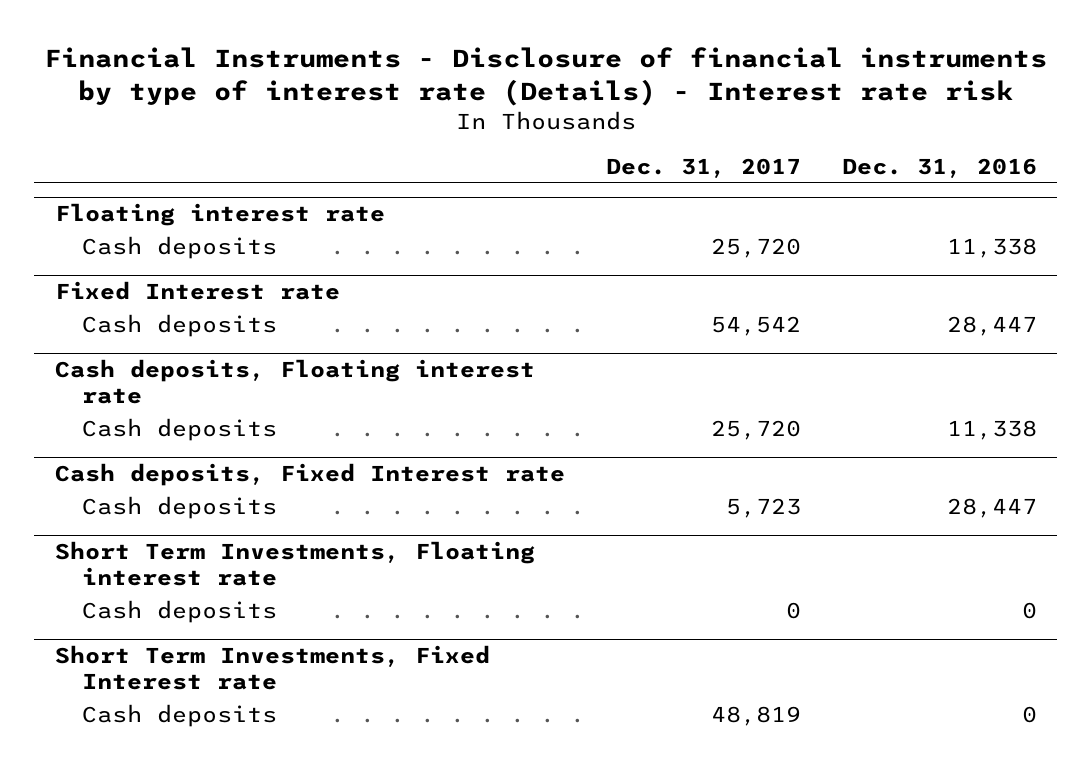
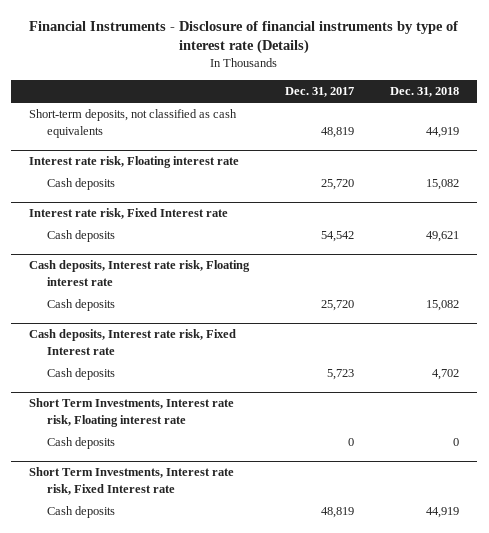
- Financial Instruments - Disclosure of financial instruments by type of interest rate (Details) - Interest rate risk
+ Financial Instruments - Disclosure of financial instruments by type of interest rate (Details)
- | Dec. 31, 2017 | Dec. 31, 2016
+ | Dec. 31, 2017 | Dec. 31, 2018
- Floating interest rate
+ Short-term deposits, not classified as cash equivalents | 48,819 | 44,919
+ Interest rate risk, Floating interest rate
- Fixed Interest rate
+ Interest rate risk, Fixed Interest rate
- Cash deposits, Floating interest rate
+ Cash deposits, Interest rate risk, Floating interest rate
- Cash deposits, Fixed Interest rate
+ Cash deposits, Interest rate risk, Fixed Interest rate
- Short Term Investments, Floating interest rate
+ Short Term Investments, Interest rate risk, Floating interest rate
- Short Term Investments, Fixed Interest rate
+ Short Term Investments, Interest rate risk, Fixed Interest rate

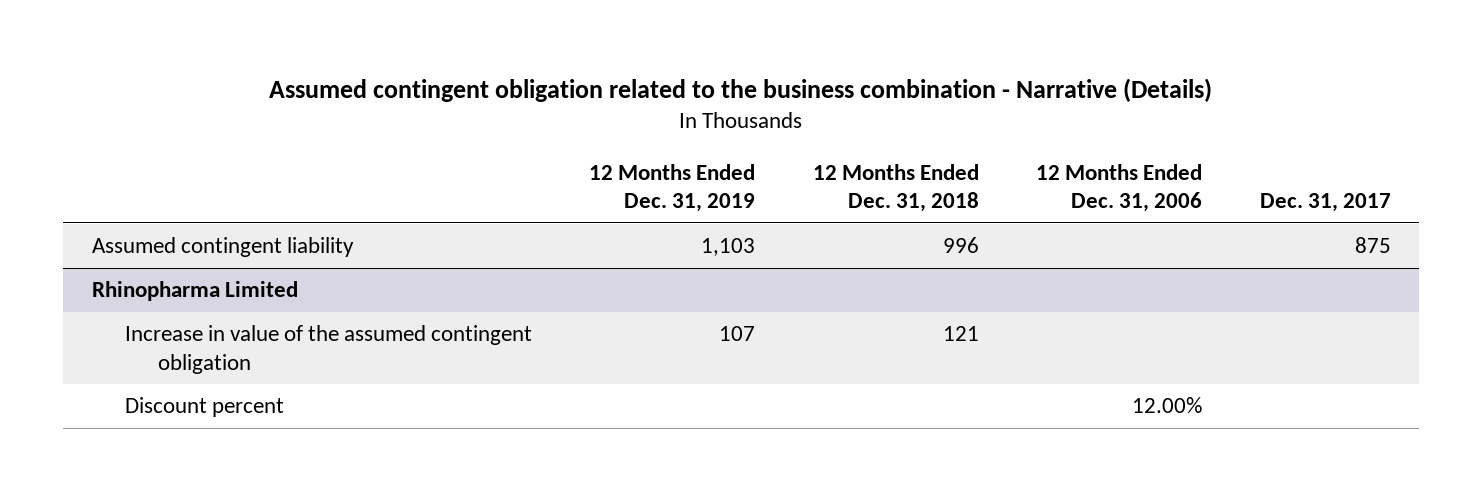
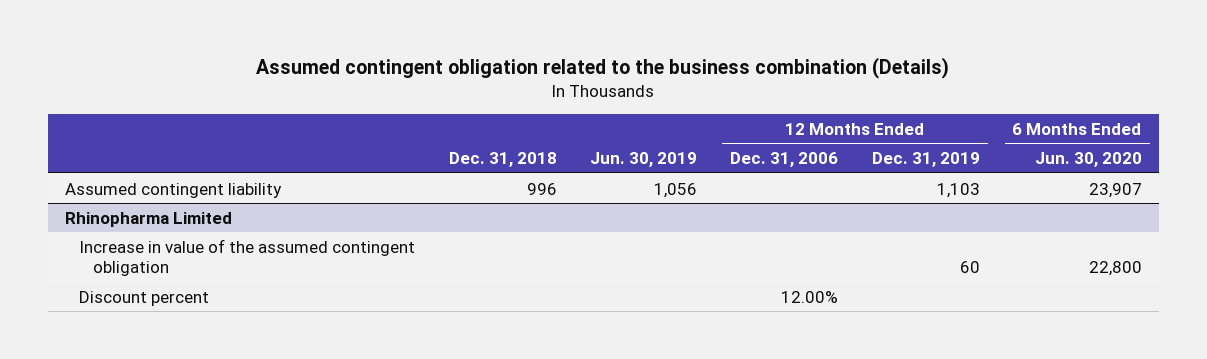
- Assumed contingent obligation related to the business combination - Narrative (Details)
+ Assumed contingent obligation related to the business combination (Details)
- | 12 Months Ended Dec. 31, 2019 | 12 Months Ended Dec. 31, 2018 | 12 Months Ended Dec. 31, 2006 | Dec. 31, 2017
+ | Dec. 31, 2018 | Jun. 30, 2019 | 12 Months Ended Dec. 31, 2006 | 12 Months Ended Dec. 31, 2019 | 6 Months Ended Jun. 30, 2020
@ Rhinopharma Limited
- Increase in value of the assumed contingent obligation | 107 | 121 | |
+ Increase in value of the assumed contingent obligation | | | | 60 | 22,800

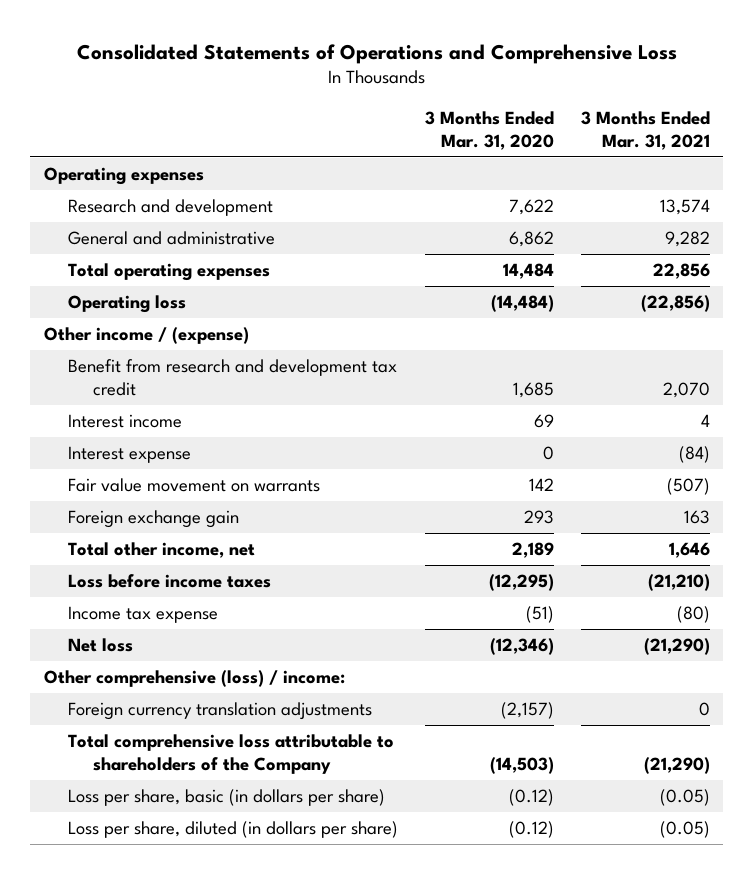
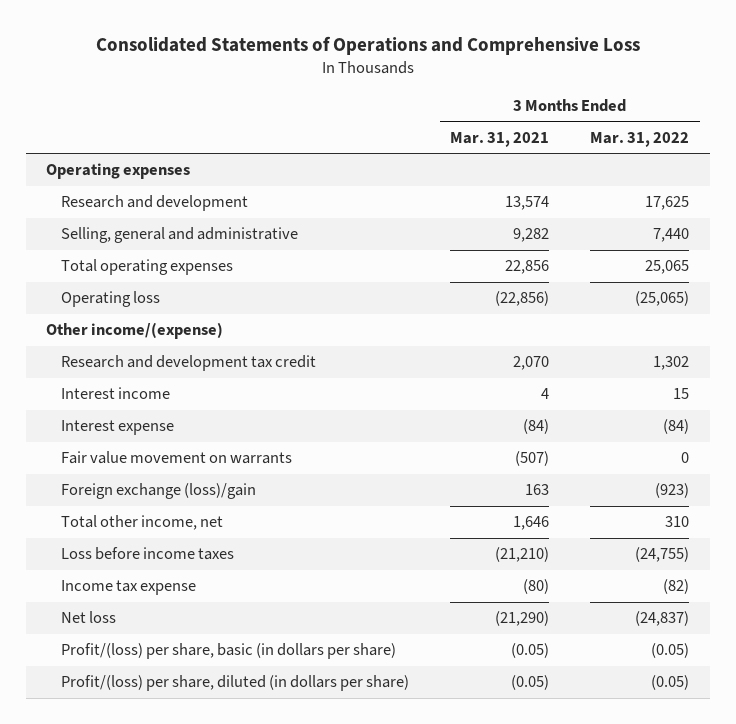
- | 3 Months Ended Mar. 31, 2020 | 3 Months Ended Mar. 31, 2021
+ | 3 Months Ended Mar. 31, 2021 | 3 Months Ended Mar. 31, 2022
- General and administrative | 6,862 | 9,282
+ Selling, general and administrative | 9,282 | 7,440
- Other income / (expense)
- Benefit from research and development tax credit | 1,685 | 2,070
+ Other income/(expense)
+ Research and development tax credit | 2,070 | 1,302
- Foreign exchange gain | 293 | 163
+ Foreign exchange (loss)/gain | 163 | (923)
- Other comprehensive (loss) / income:
- Foreign currency translation adjustments | (2,157) | 0
- Total comprehensive loss attributable to shareholders of the Company | (14,503) | (21,290)
- Loss per share, basic (in dollars per share) | (0.12) | (0.05)
- Loss per share, diluted (in dollars per share) | (0.12) | (0.05)
+ Profit/(loss) per share, basic (in dollars per share) | (0.05) | (0.05)
+ Profit/(loss) per share, diluted (in dollars per share) | (0.05) | (0.05)

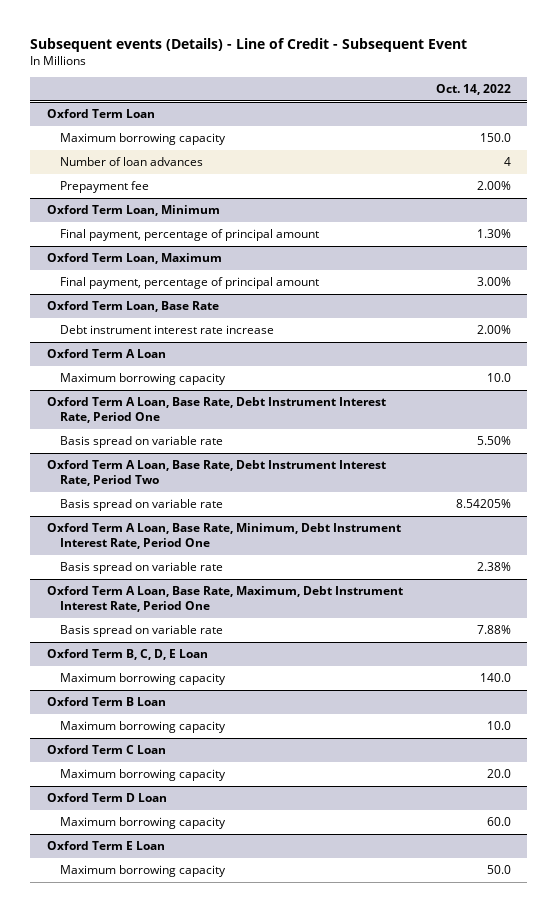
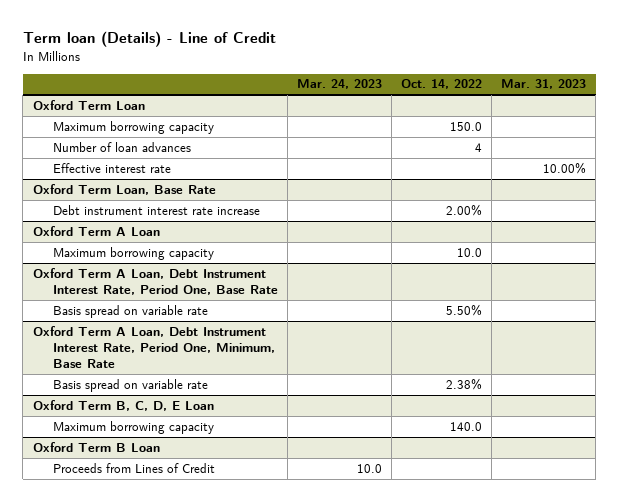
- Subsequent events (Details) - Line of Credit - Subsequent Event
+ Term loan (Details) - Line of Credit
- | Oct. 14, 2022
+ | Mar. 24, 2023 | Oct. 14, 2022 | Mar. 31, 2023
@ Oxford Term Loan
- Prepayment fee | 2.00%
- Oxford Term Loan, Minimum
- Final payment, percentage of principal amount | 1.30%
- Oxford Term Loan, Maximum
- Final payment, percentage of principal amount | 3.00%
@ Oxford Term Loan
+ Effective interest rate | | | 10.00%
- Oxford Term A Loan, Base Rate, Debt Instrument Interest Rate, Period One
+ Oxford Term A Loan, Debt Instrument Interest Rate, Period One, Base Rate
- Oxford Term A Loan, Base Rate, Debt Instrument Interest Rate, Period Two
- Basis spread on variable rate | 8.54205%
- Oxford Term A Loan, Base Rate, Minimum, Debt Instrument Interest Rate, Period One
+ Oxford Term A Loan, Debt Instrument Interest Rate, Period One, Minimum, Base Rate
- Oxford Term A Loan, Base Rate, Maximum, Debt Instrument Interest Rate, Period One
- Basis spread on variable rate | 7.88%
@ Oxford Term B Loan
- Maximum borrowing capacity | 10.0
- Oxford Term C Loan
- Maximum borrowing capacity | 20.0
- Oxford Term D Loan
- Maximum borrowing capacity | 60.0
- Oxford Term E Loan
- Maximum borrowing capacity | 50.0
@ Oxford Term B Loan
+ Proceeds from Lines of Credit | 10.0 | |

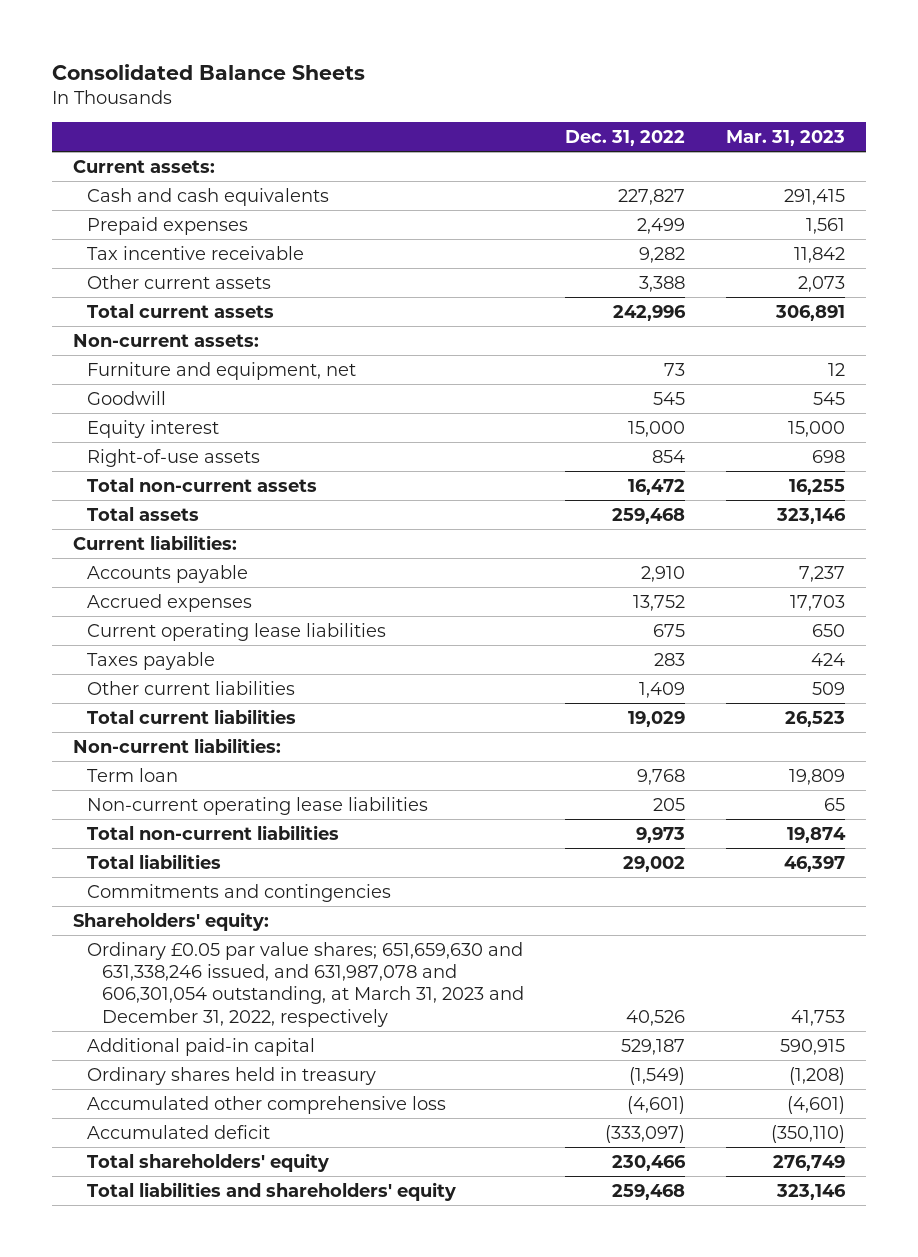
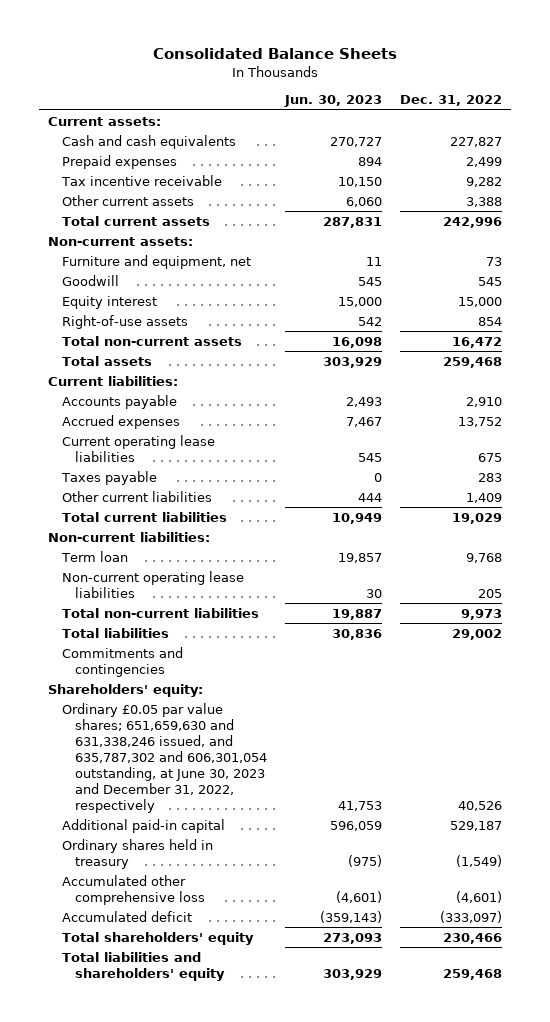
- | Dec. 31, 2022 | Mar. 31, 2023
+ | Jun. 30, 2023 | Dec. 31, 2022
- Ordinary £0.05 par value shares; 651,659,630 and 631,338,246 issued, and 631,987,078 and 606,301,054 outstanding, at March 31, 2023 and December 31, 2022, respectively | 40,526 | 41,753
+ Ordinary £0.05 par value shares; 651,659,630 and 631,338,246 issued, and 635,787,302 and 606,301,054 outstanding, at June 30, 2023 and December 31, 2022, respectively | 41,753 | 40,526

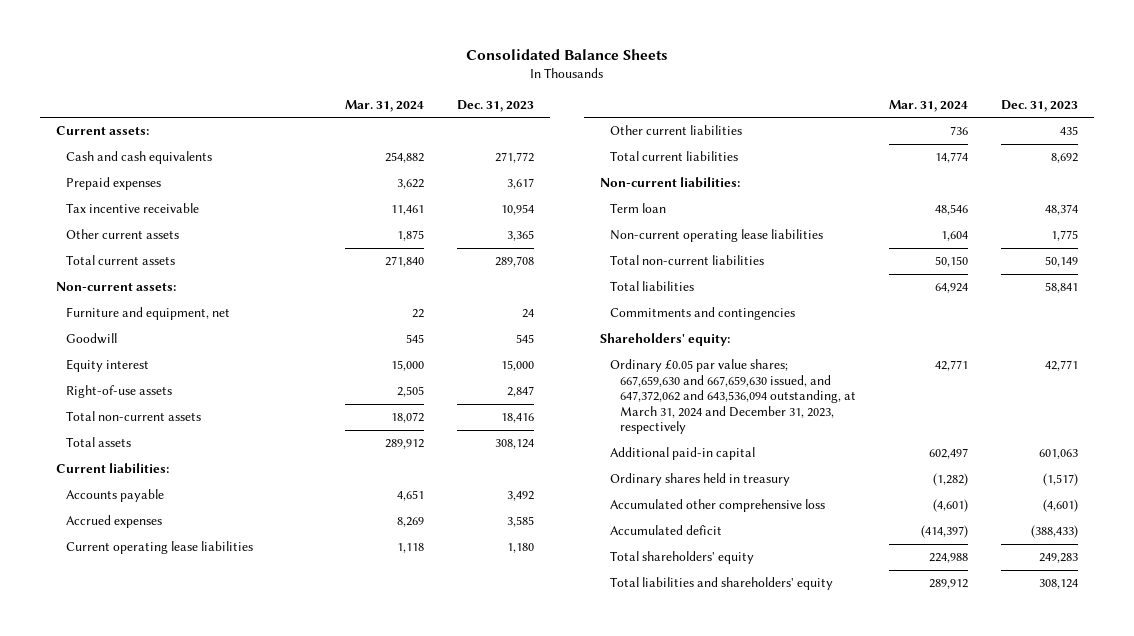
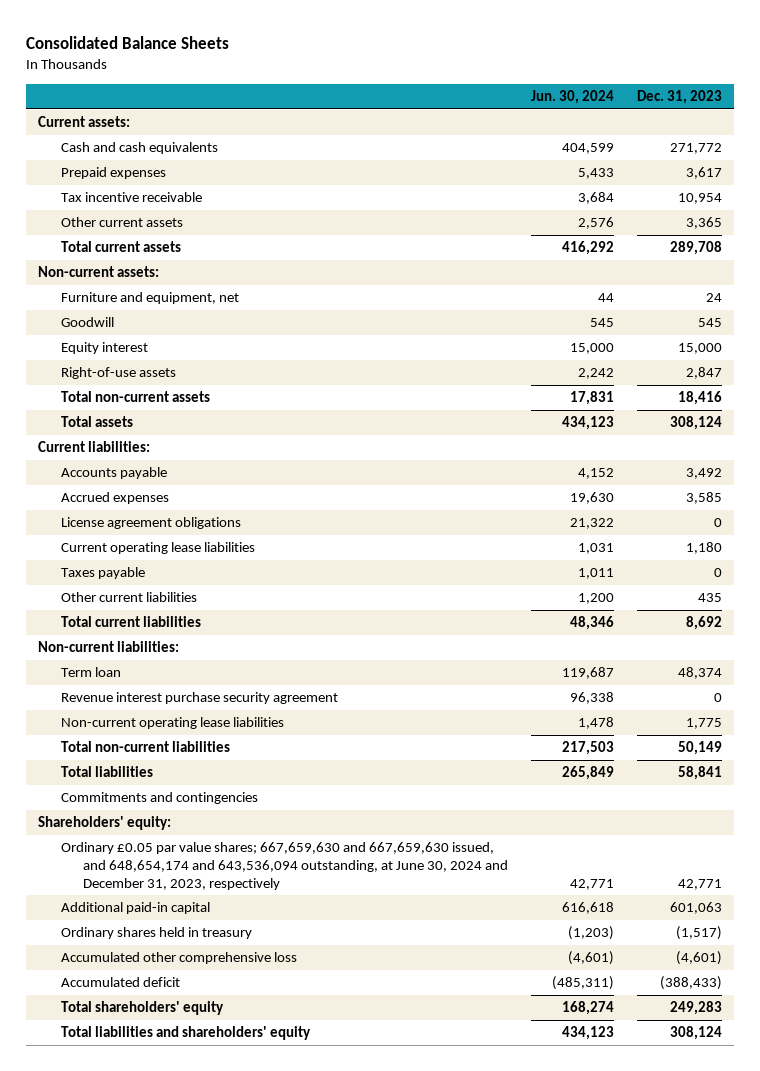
- | Mar. 31, 2024 | Dec. 31, 2023
+ | Jun. 30, 2024 | Dec. 31, 2023
+ License agreement obligations | 21,322 | 0
+ Taxes payable | 1,011 | 0
+ Revenue interest purchase security agreement | 96,338 | 0
- Ordinary £0.05 par value shares; 667,659,630 and 667,659,630 issued, and 647,372,062 and 643,536,094 outstanding, at March 31, 2024 and December 31, 2023, respectively | 42,771 | 42,771
+ Ordinary £0.05 par value shares; 667,659,630 and 667,659,630 issued, and 648,654,174 and 643,536,094 outstanding, at June 30, 2024 and December 31, 2023, respectively | 42,771 | 42,771

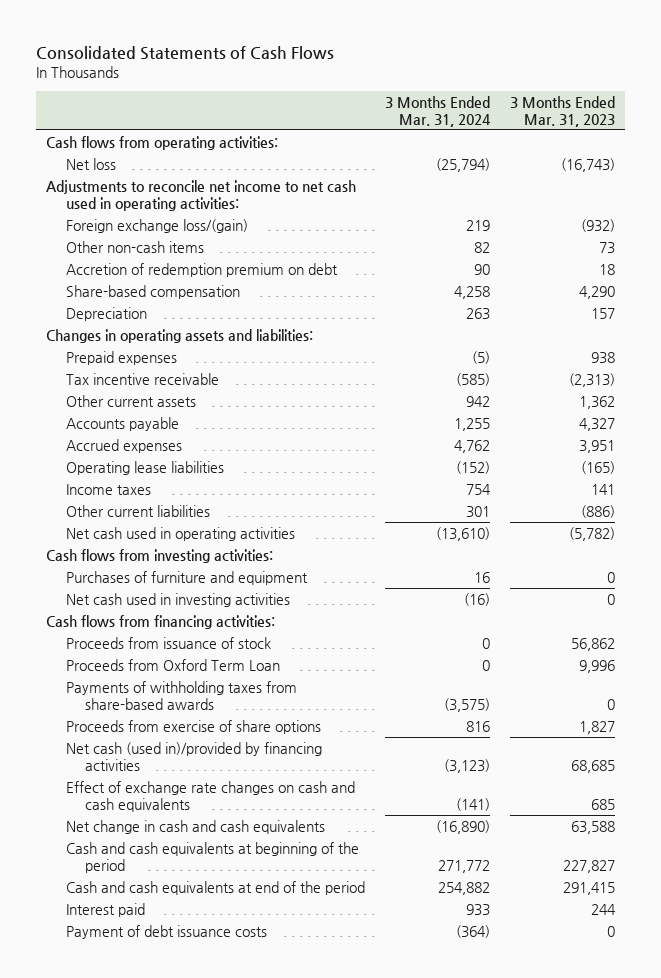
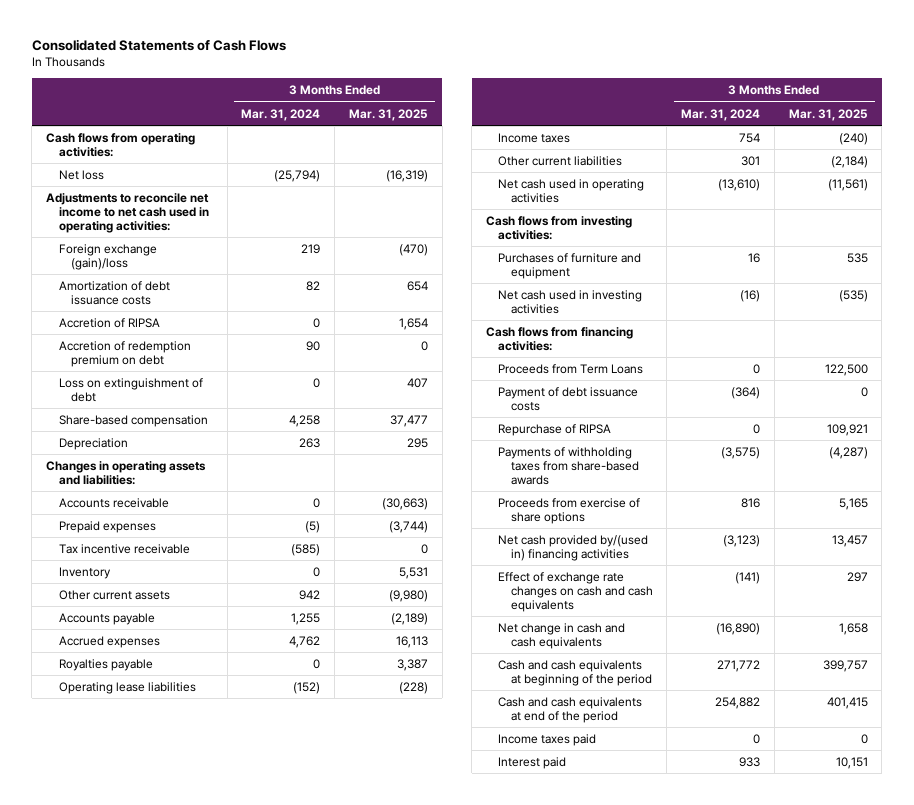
- | 3 Months Ended Mar. 31, 2024 | 3 Months Ended Mar. 31, 2023
+ | 3 Months Ended Mar. 31, 2024 | 3 Months Ended Mar. 31, 2025
- Foreign exchange loss/(gain) | 219 | (932)
- Other non-cash items | 82 | 73
+ Foreign exchange (gain)/loss | 219 | (470)
+ Amortization of debt issuance costs | 82 | 654
+ Accretion of RIPSA | 0 | 1,654
+ Loss on extinguishment of debt | 0 | 407
+ Accounts receivable | 0 | (30,663)
+ Inventory | 0 | 5,531
+ Royalties payable | 0 | 3,387
- Proceeds from issuance of stock | 0 | 56,862
- Proceeds from Oxford Term Loan | 0 | 9,996
+ Proceeds from Term Loans | 0 | 122,500
moved up: Payment of debt issuance costs | (364) | 0
+ Repurchase of RIPSA | 0 | 109,921
- Net cash (used in)/provided by financing activities | (3,123) | 68,685
+ Net cash provided by/(used in) financing activities | (3,123) | 13,457
+ Income taxes paid | 0 | 0

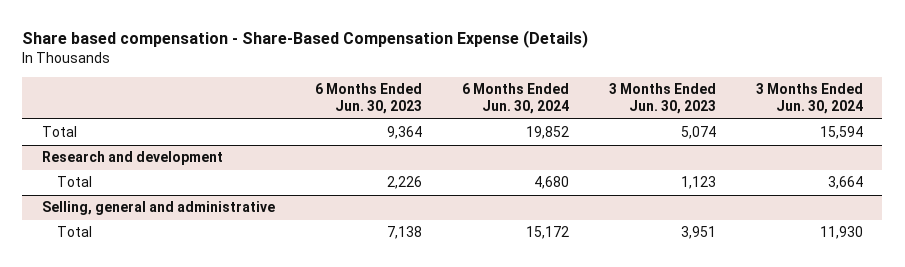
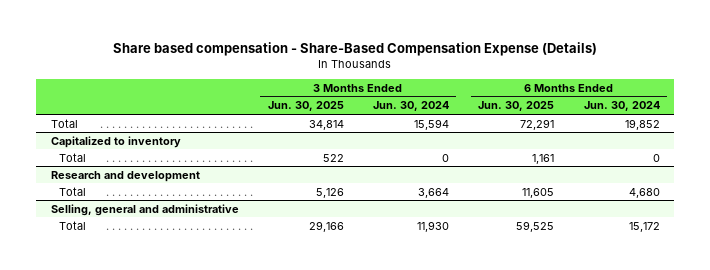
- | 6 Months Ended Jun. 30, 2023 | 6 Months Ended Jun. 30, 2024 | 3 Months Ended Jun. 30, 2023 | 3 Months Ended Jun. 30, 2024
+ | 3 Months Ended Jun. 30, 2025 | 3 Months Ended Jun. 30, 2024 | 6 Months Ended Jun. 30, 2025 | 6 Months Ended Jun. 30, 2024
+ Capitalized to inventory
+ Total | 522 | 0 | 1,161 | 0

